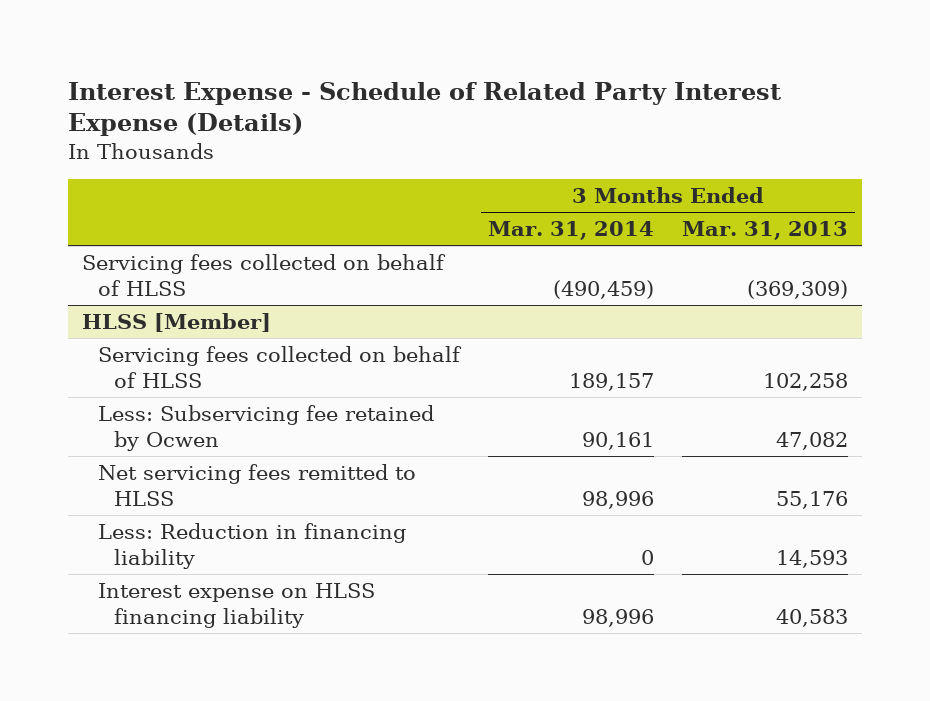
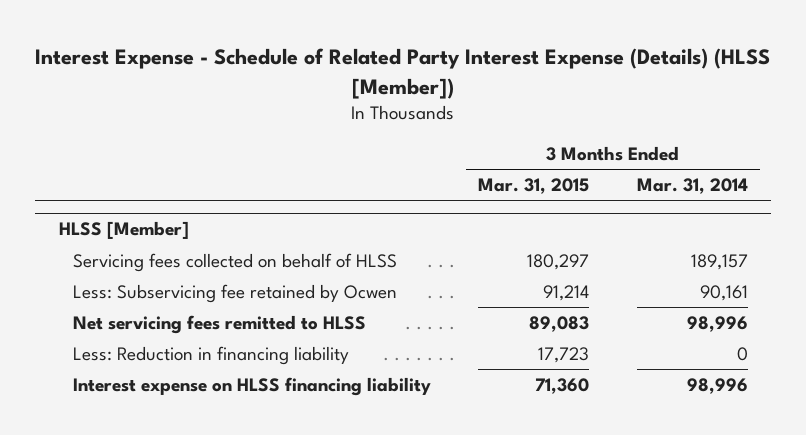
- Interest Expense - Schedule of Related Party Interest Expense (Details)
+ Interest Expense - Schedule of Related Party Interest Expense (Details) (HLSS [Member])
- | 3 Months Ended Mar. 31, 2014 | 3 Months Ended Mar. 31, 2013
+ | 3 Months Ended Mar. 31, 2015 | 3 Months Ended Mar. 31, 2014
- Servicing fees collected on behalf of HLSS | (490,459) | (369,309)

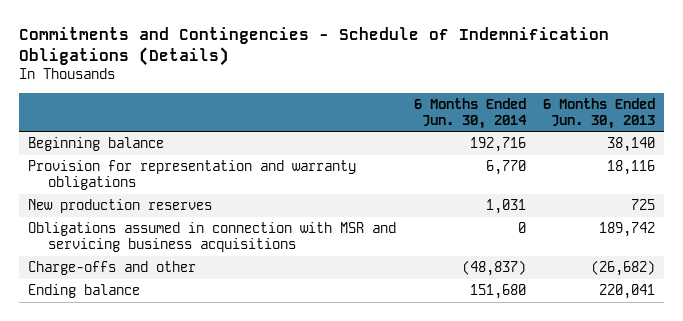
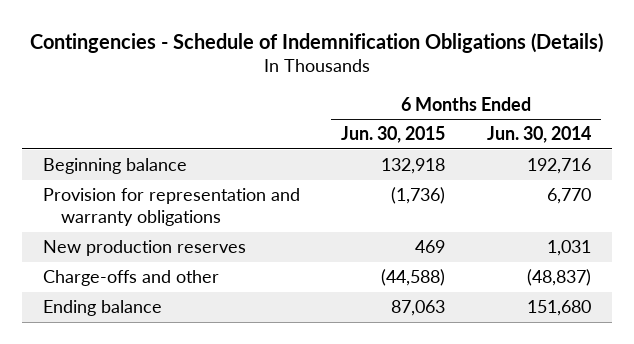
- Commitments and Contingencies - Schedule of Indemnification Obligations (Details)
+ Contingencies - Schedule of Indemnification Obligations (Details)
- | 6 Months Ended Jun. 30, 2014 | 6 Months Ended Jun. 30, 2013
+ | 6 Months Ended Jun. 30, 2015 | 6 Months Ended Jun. 30, 2014
- Obligations assumed in connection with MSR and servicing business acquisitions | 0 | 189,742

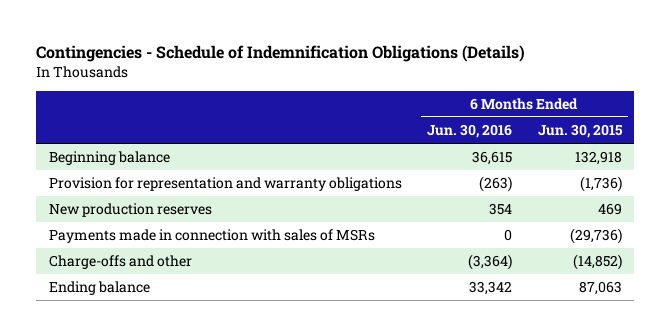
- | 6 Months Ended Jun. 30, 2015 | 6 Months Ended Jun. 30, 2014
+ | 6 Months Ended Jun. 30, 2016 | 6 Months Ended Jun. 30, 2015
- Charge-offs and other | (44,588) | (48,837)
+ Payments made in connection with sales of MSRs | 0 | (29,736)
+ Charge-offs and other | (3,364) | (14,852)

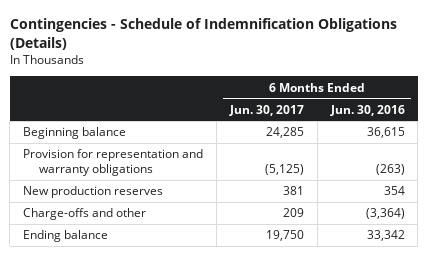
- | 6 Months Ended Jun. 30, 2016 | 6 Months Ended Jun. 30, 2015
+ | 6 Months Ended Jun. 30, 2017 | 6 Months Ended Jun. 30, 2016
- Payments made in connection with sales of MSRs | 0 | (29,736)

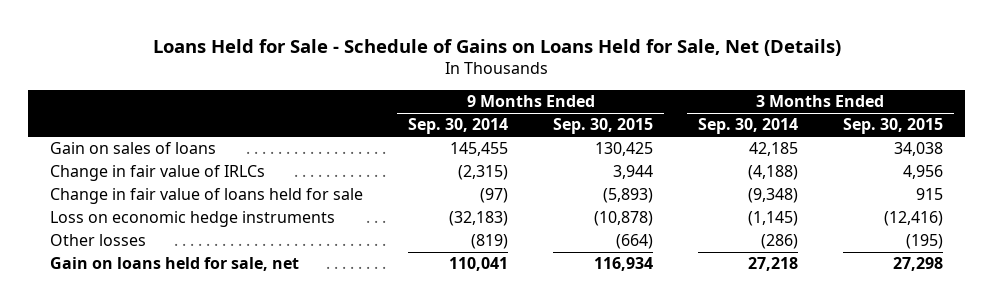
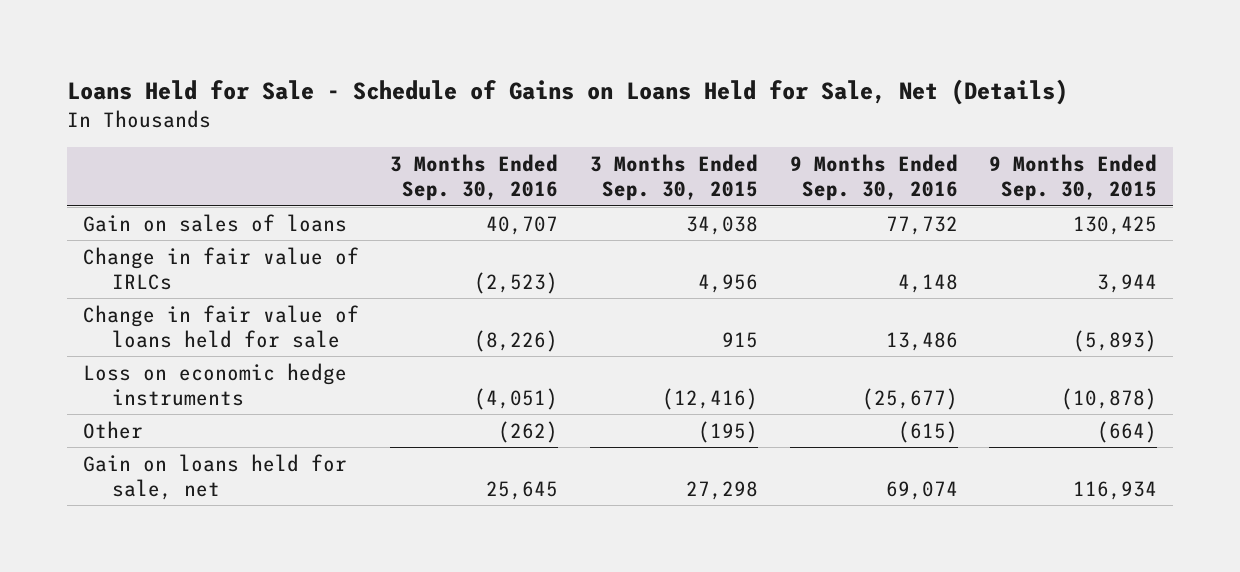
- | 9 Months Ended Sep. 30, 2014 | 9 Months Ended Sep. 30, 2015 | 3 Months Ended Sep. 30, 2014 | 3 Months Ended Sep. 30, 2015
+ | 3 Months Ended Sep. 30, 2016 | 3 Months Ended Sep. 30, 2015 | 9 Months Ended Sep. 30, 2016 | 9 Months Ended Sep. 30, 2015
- Other losses | (819) | (664) | (286) | (195)
+ Other | (262) | (195) | (615) | (664)

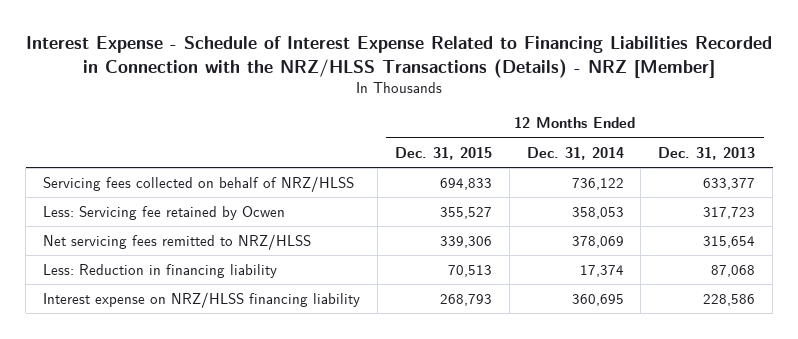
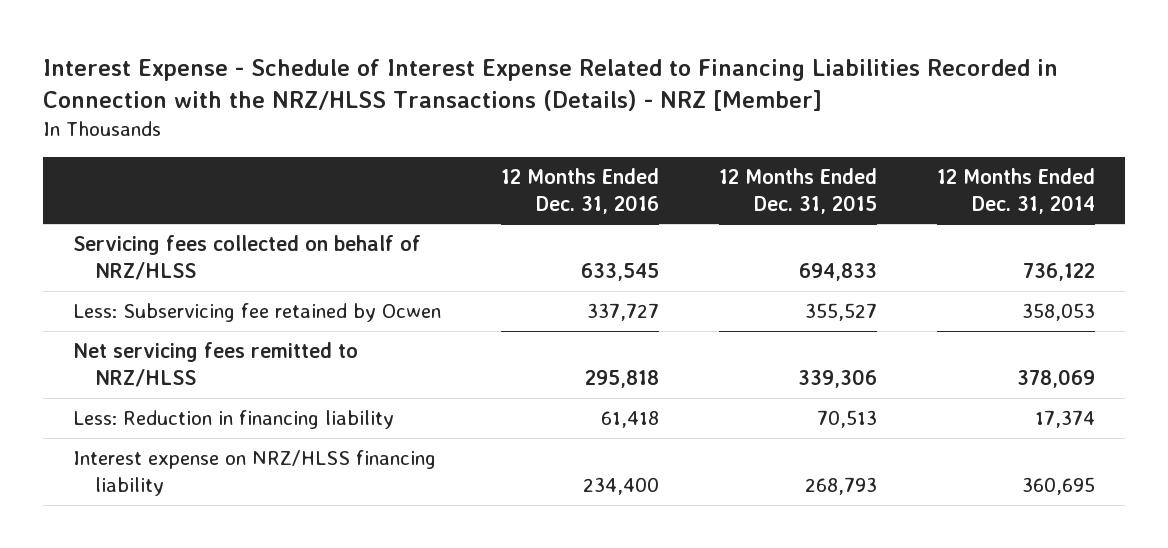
- | 12 Months Ended Dec. 31, 2015 | 12 Months Ended Dec. 31, 2014 | 12 Months Ended Dec. 31, 2013
+ | 12 Months Ended Dec. 31, 2016 | 12 Months Ended Dec. 31, 2015 | 12 Months Ended Dec. 31, 2014
- Less: Servicing fee retained by Ocwen | 355,527 | 358,053 | 317,723
+ Less: Subservicing fee retained by Ocwen | 337,727 | 355,527 | 358,053

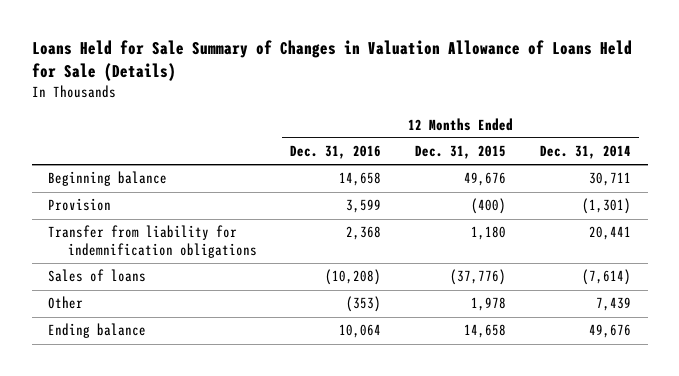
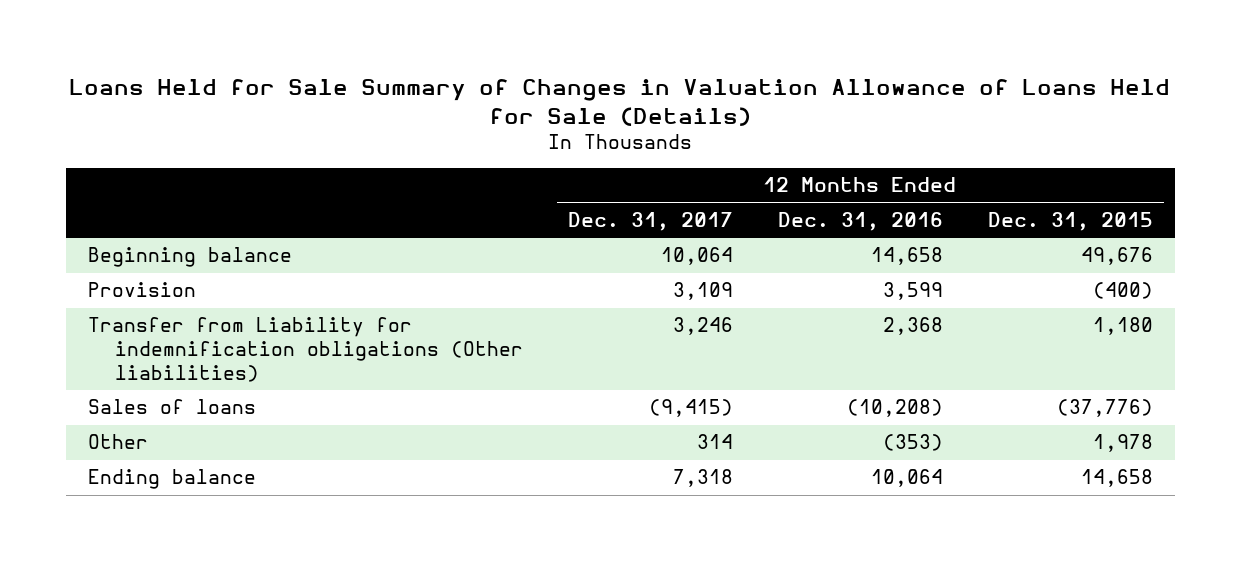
- | 12 Months Ended Dec. 31, 2016 | 12 Months Ended Dec. 31, 2015 | 12 Months Ended Dec. 31, 2014
+ | 12 Months Ended Dec. 31, 2017 | 12 Months Ended Dec. 31, 2016 | 12 Months Ended Dec. 31, 2015
- Transfer from liability for indemnification obligations | 2,368 | 1,180 | 20,441
+ Transfer from Liability for indemnification obligations (Other liabilities) | 3,246 | 2,368 | 1,180

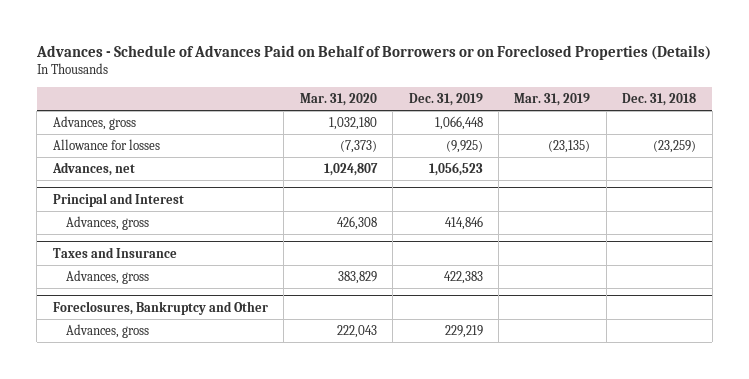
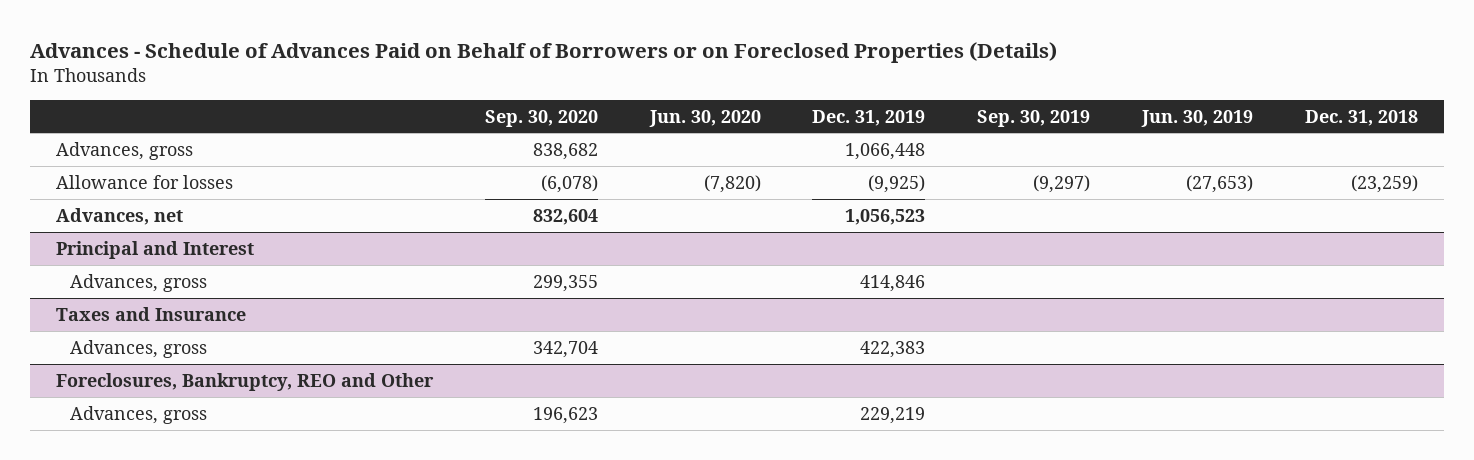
- | Mar. 31, 2020 | Dec. 31, 2019 | Mar. 31, 2019 | Dec. 31, 2018
+ | Sep. 30, 2020 | Jun. 30, 2020 | Dec. 31, 2019 | Sep. 30, 2019 | Jun. 30, 2019 | Dec. 31, 2018
- Foreclosures, Bankruptcy and Other
+ Foreclosures, Bankruptcy, REO and Other

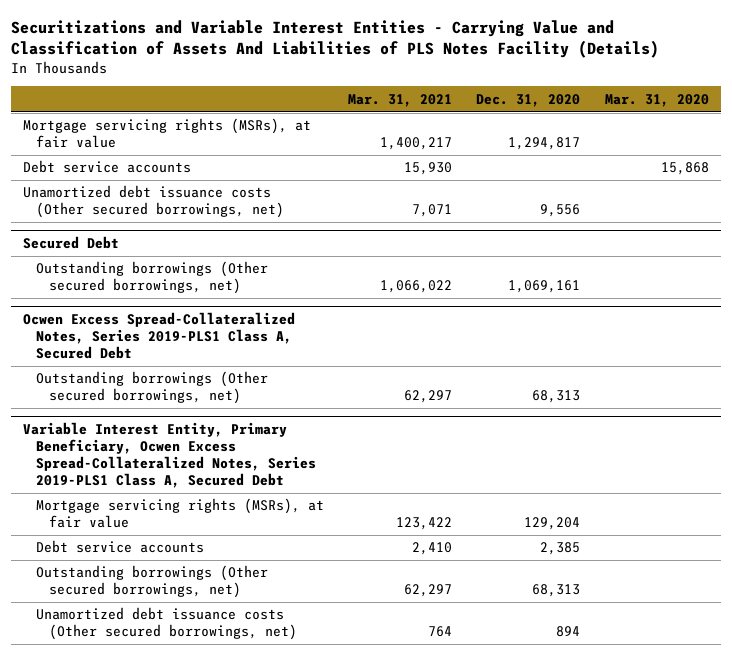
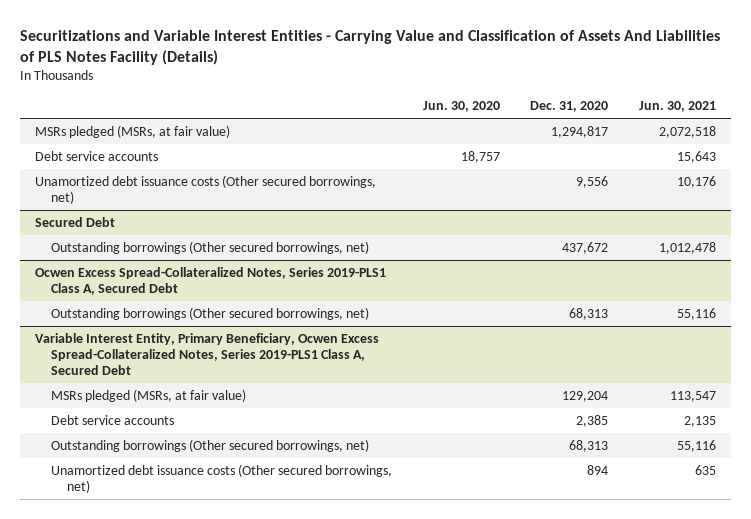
- | Mar. 31, 2021 | Dec. 31, 2020 | Mar. 31, 2020
+ | Jun. 30, 2020 | Dec. 31, 2020 | Jun. 30, 2021
- Mortgage servicing rights (MSRs), at fair value | 1,400,217 | 1,294,817 |
+ MSRs pledged (MSRs, at fair value) | | 1,294,817 | 2,072,518
@ Secured Debt
- Outstanding borrowings (Other secured borrowings, net) | 1,066,022 | 1,069,161 |
+ Outstanding borrowings (Other secured borrowings, net) | | 437,672 | 1,012,478
@ Variable Interest Entity, Primary Beneficiary, Ocwen Excess Spread-Collateralized Notes, Series 2019-PLS1 Class A, Secured Debt
- Mortgage servicing rights (MSRs), at fair value | 123,422 | 129,204 |
+ MSRs pledged (MSRs, at fair value) | | 129,204 | 113,547

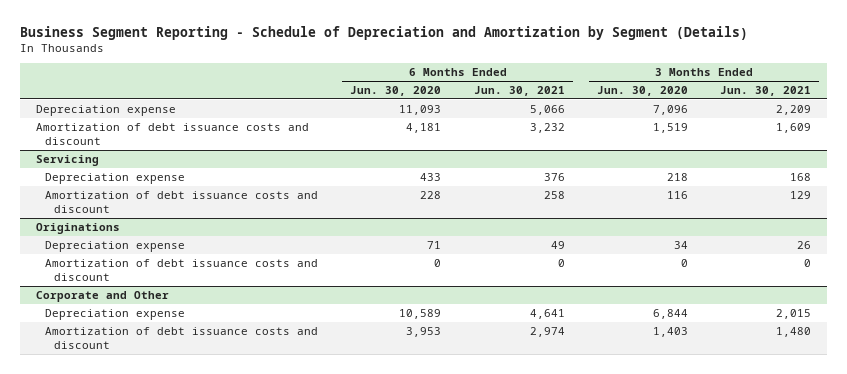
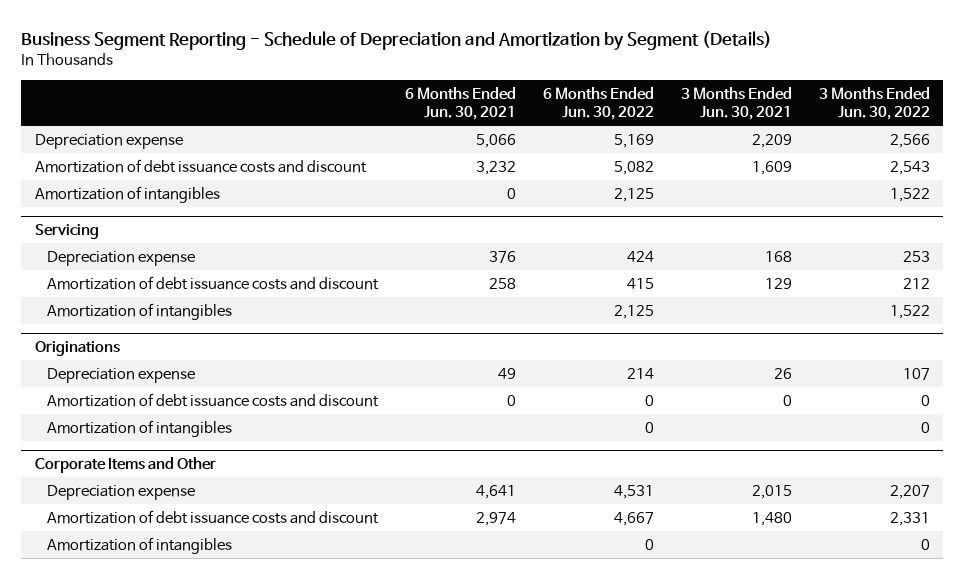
- | 6 Months Ended Jun. 30, 2020 | 6 Months Ended Jun. 30, 2021 | 3 Months Ended Jun. 30, 2020 | 3 Months Ended Jun. 30, 2021
+ | 6 Months Ended Jun. 30, 2021 | 6 Months Ended Jun. 30, 2022 | 3 Months Ended Jun. 30, 2021 | 3 Months Ended Jun. 30, 2022
+ Amortization of intangibles | 0 | 2,125 | | 1,522
@ Servicing
+ Amortization of intangibles | | 2,125 | | 1,522
- Corporate and Other
@ Originations
+ Amortization of intangibles | | 0 | | 0
+ Corporate Items and Other
+ Amortization of intangibles | | 0 | | 0

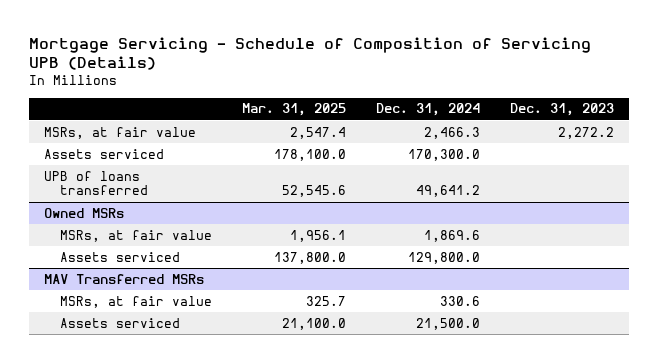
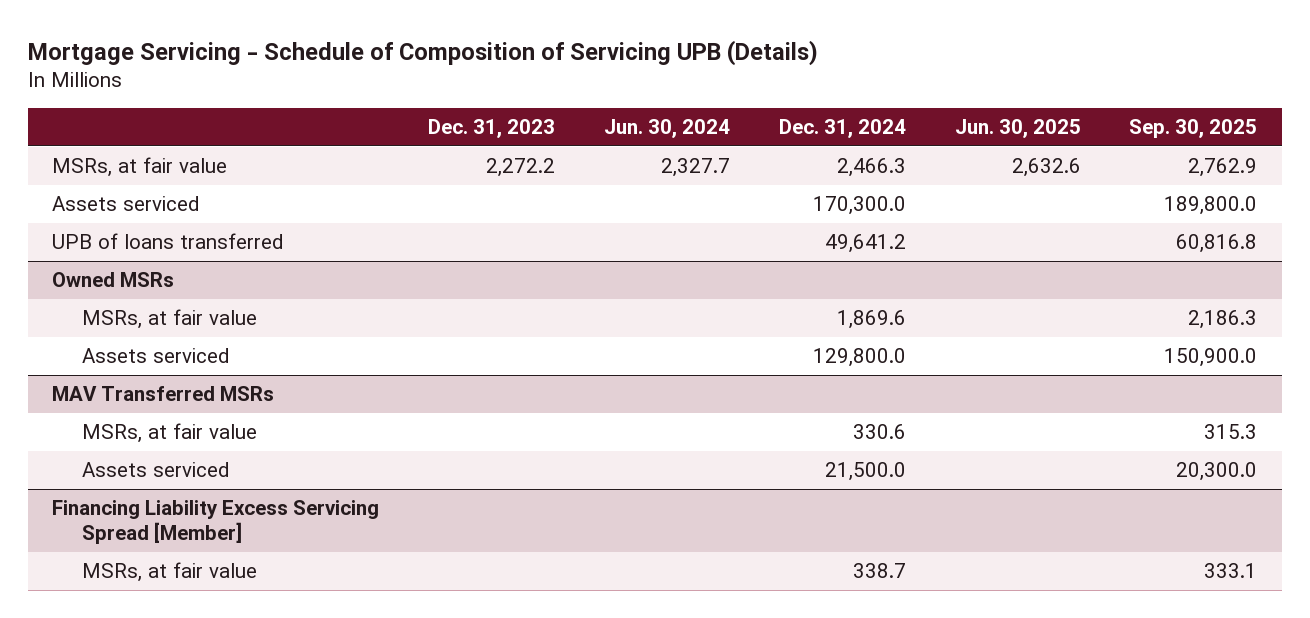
- | Mar. 31, 2025 | Dec. 31, 2024 | Dec. 31, 2023
+ | Dec. 31, 2023 | Jun. 30, 2024 | Dec. 31, 2024 | Jun. 30, 2025 | Sep. 30, 2025
+ Financing Liability Excess Servicing Spread [Member]
+ MSRs, at fair value | | | 338.7 | | 333.1

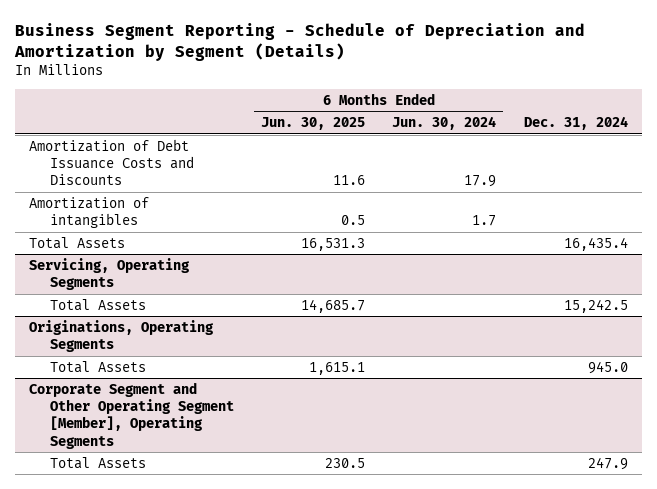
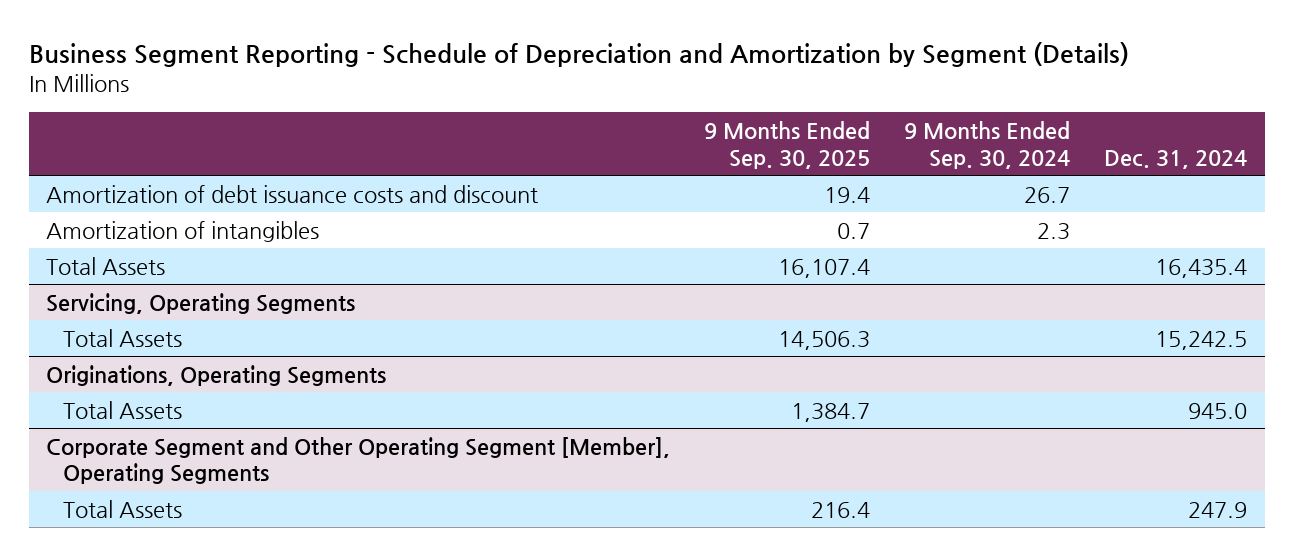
- | 6 Months Ended Jun. 30, 2025 | 6 Months Ended Jun. 30, 2024 | Dec. 31, 2024
+ | 9 Months Ended Sep. 30, 2025 | 9 Months Ended Sep. 30, 2024 | Dec. 31, 2024
- Amortization of Debt Issuance Costs and Discounts | 11.6 | 17.9 |
+ Amortization of debt issuance costs and discount | 19.4 | 26.7 |

